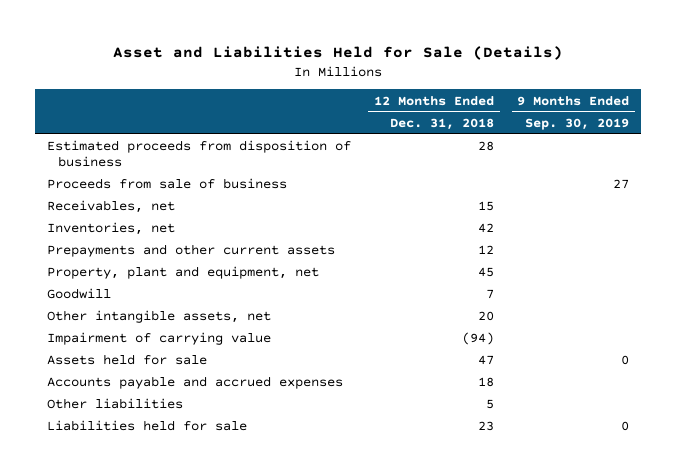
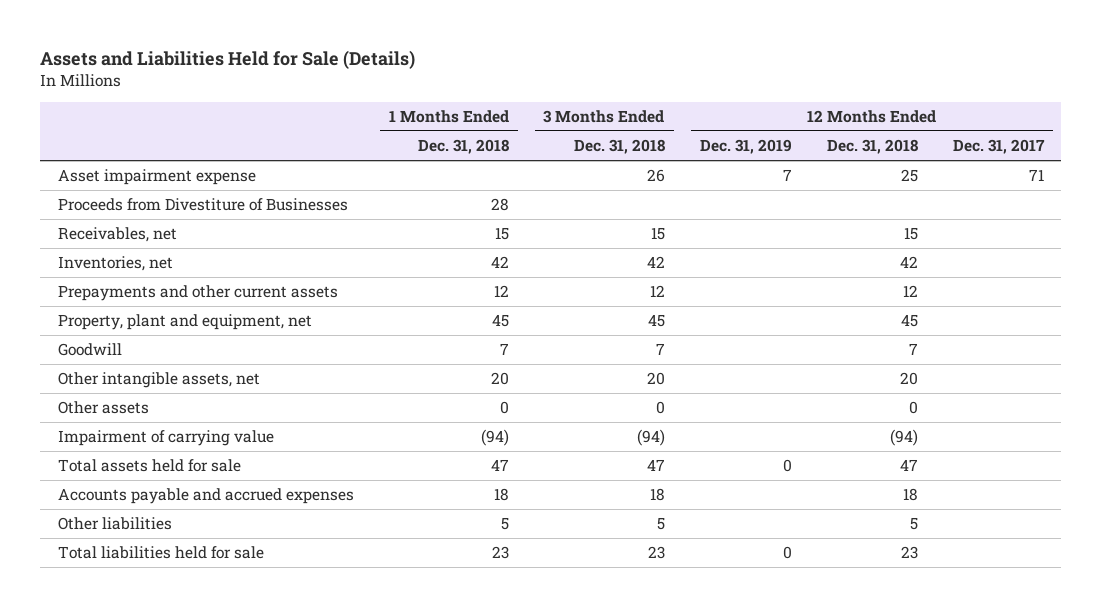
- Asset and Liabilities Held for Sale (Details)
+ Assets and Liabilities Held for Sale (Details)
- | 12 Months Ended Dec. 31, 2018 | 9 Months Ended Sep. 30, 2019
+ | 1 Months Ended Dec. 31, 2018 | 3 Months Ended Dec. 31, 2018 | 12 Months Ended Dec. 31, 2019 | 12 Months Ended Dec. 31, 2018 | 12 Months Ended Dec. 31, 2017
- Estimated proceeds from disposition of business | 28 |
- Proceeds from sale of business | | 27
+ Asset impairment expense | | 26 | 7 | 25 | 71
+ Proceeds from Divestiture of Businesses | 28 | | | |
+ Other assets | 0 | 0 | | 0 |
- Assets held for sale | 47 | 0
+ Total assets held for sale | 47 | 47 | 0 | 47 |
- Liabilities held for sale | 23 | 0
+ Total liabilities held for sale | 23 | 23 | 0 | 23 |

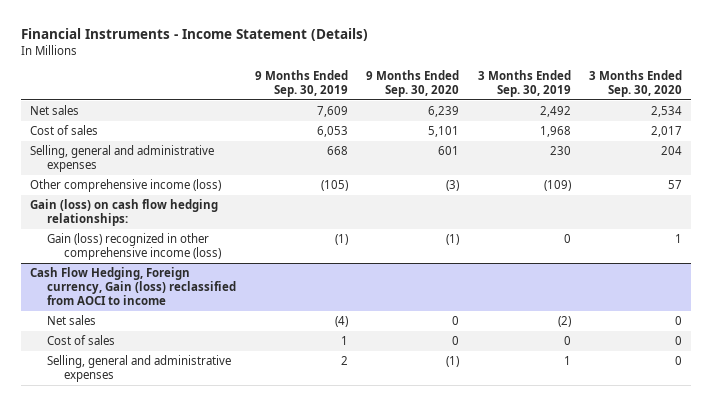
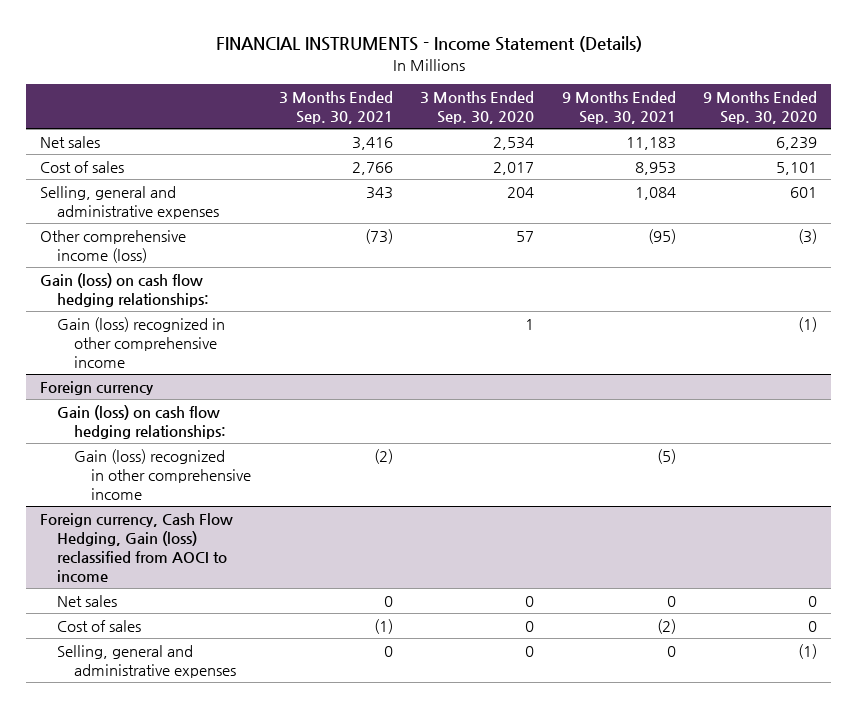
- Financial Instruments - Income Statement (Details)
+ FINANCIAL INSTRUMENTS - Income Statement (Details)
- | 9 Months Ended Sep. 30, 2019 | 9 Months Ended Sep. 30, 2020 | 3 Months Ended Sep. 30, 2019 | 3 Months Ended Sep. 30, 2020
+ | 3 Months Ended Sep. 30, 2021 | 3 Months Ended Sep. 30, 2020 | 9 Months Ended Sep. 30, 2021 | 9 Months Ended Sep. 30, 2020
- Gain (loss) recognized in other comprehensive income (loss) | (1) | (1) | 0 | 1
- Cash Flow Hedging, Foreign currency, Gain (loss) reclassified from AOCI to income
+ Gain (loss) recognized in other comprehensive income | | 1 | | (1)
+ Foreign currency
+ Gain (loss) on cash flow hedging relationships:
+ Gain (loss) recognized in other comprehensive income | (2) | | (5) |
+ Foreign currency, Cash Flow Hedging, Gain (loss) reclassified from AOCI to income

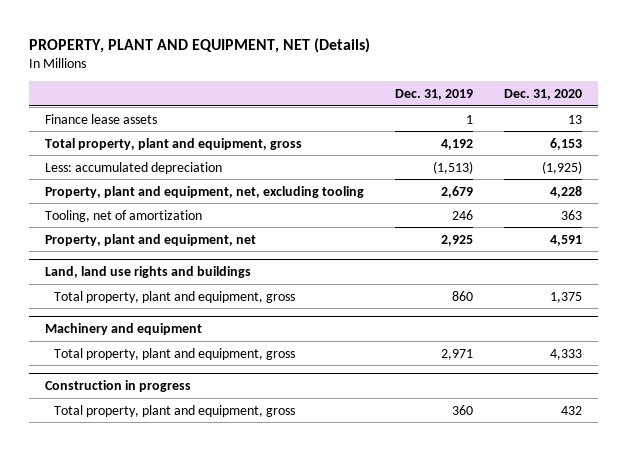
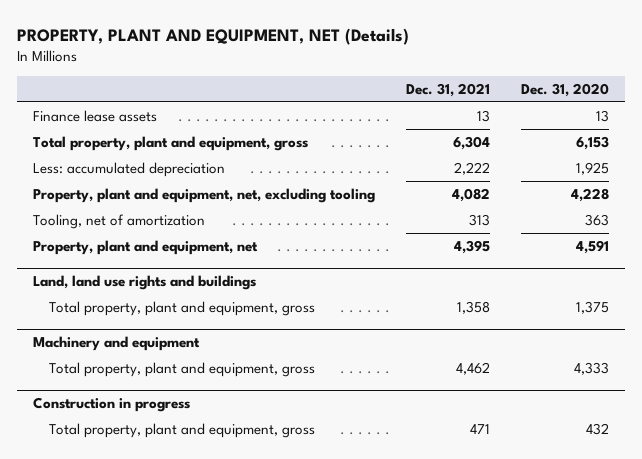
- | Dec. 31, 2019 | Dec. 31, 2020
+ | Dec. 31, 2021 | Dec. 31, 2020
- Less: accumulated depreciation | (1,513) | (1,925)
+ Less: accumulated depreciation | 2,222 | 1,925

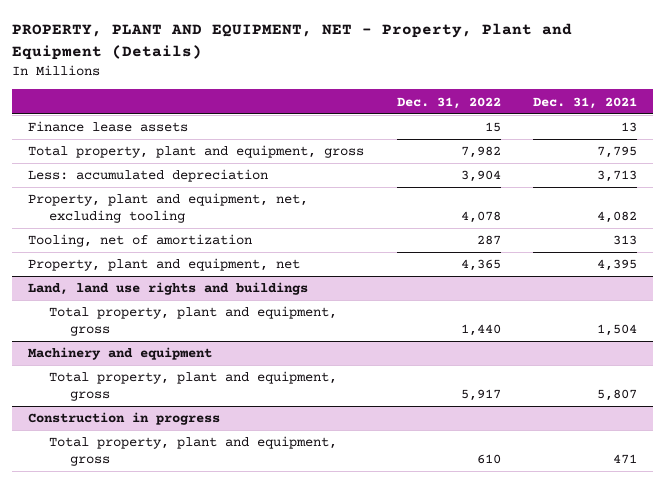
- PROPERTY, PLANT AND EQUIPMENT, NET (Details)
+ PROPERTY, PLANT AND EQUIPMENT, NET - Property, Plant and Equipment (Details)
- | Dec. 31, 2021 | Dec. 31, 2020
+ | Dec. 31, 2022 | Dec. 31, 2021
- Total property, plant and equipment, gross | 6,304 | 6,153
- Less: accumulated depreciation | 2,222 | 1,925
+ Total property, plant and equipment, gross | 7,982 | 7,795
+ Less: accumulated depreciation | 3,904 | 3,713
@ Land, land use rights and buildings
- Total property, plant and equipment, gross | 1,358 | 1,375
+ Total property, plant and equipment, gross | 1,440 | 1,504
@ Machinery and equipment
- Total property, plant and equipment, gross | 4,462 | 4,333
+ Total property, plant and equipment, gross | 5,917 | 5,807

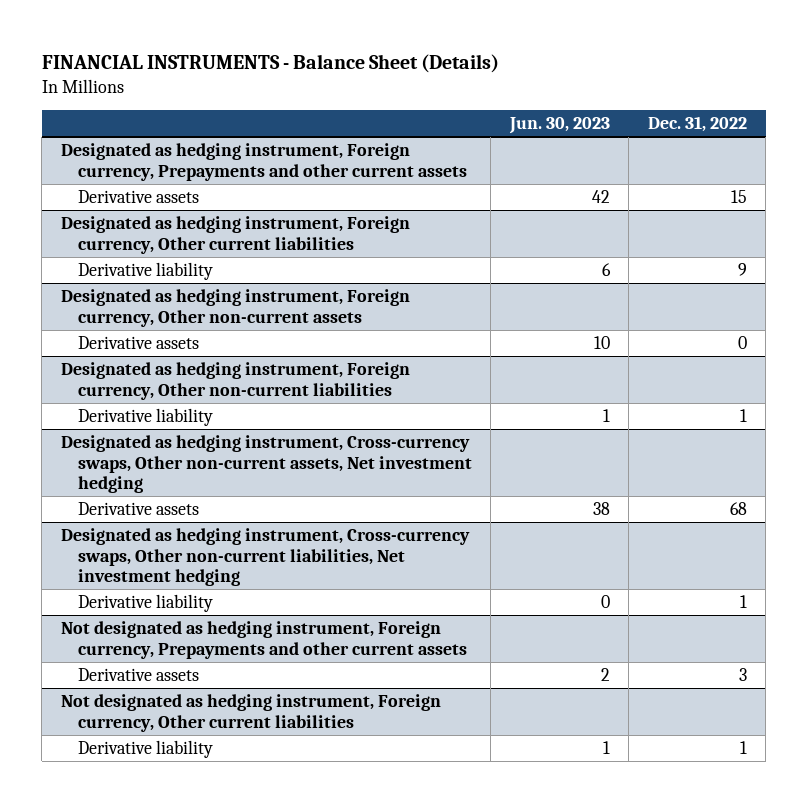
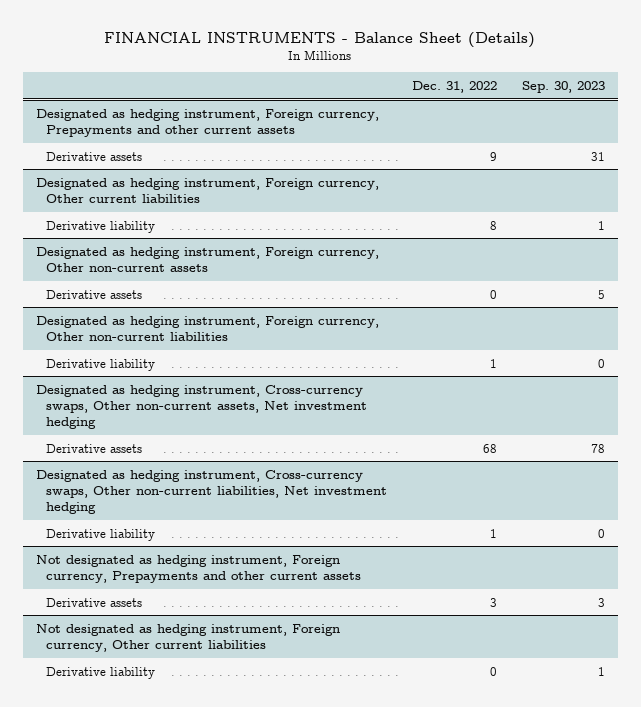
- | Jun. 30, 2023 | Dec. 31, 2022
+ | Dec. 31, 2022 | Sep. 30, 2023
@ Designated as hedging instrument, Foreign currency, Prepayments and other current assets
- Derivative assets | 42 | 15
+ Derivative assets | 9 | 31
@ Designated as hedging instrument, Foreign currency, Other current liabilities
- Derivative liability | 6 | 9
+ Derivative liability | 8 | 1
@ Not designated as hedging instrument, Foreign currency, Other current liabilities
- Derivative liability | 1 | 1
+ Derivative liability | 0 | 1

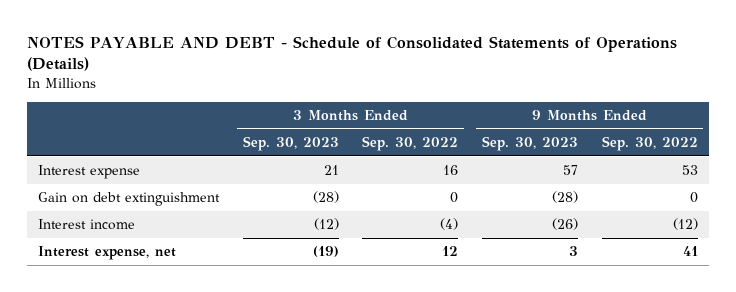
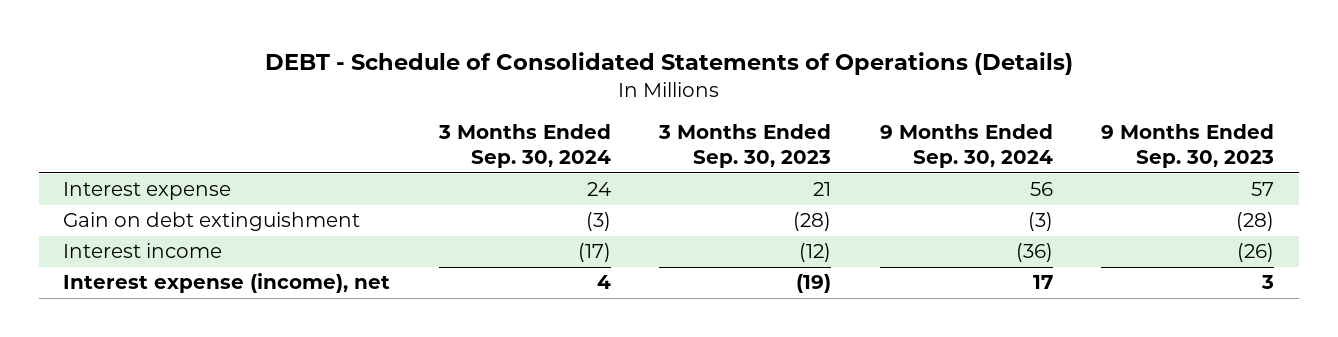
- NOTES PAYABLE AND DEBT - Schedule of Consolidated Statements of Operations (Details)
+ DEBT - Schedule of Consolidated Statements of Operations (Details)
- | 3 Months Ended Sep. 30, 2023 | 3 Months Ended Sep. 30, 2022 | 9 Months Ended Sep. 30, 2023 | 9 Months Ended Sep. 30, 2022
+ | 3 Months Ended Sep. 30, 2024 | 3 Months Ended Sep. 30, 2023 | 9 Months Ended Sep. 30, 2024 | 9 Months Ended Sep. 30, 2023
- Interest expense, net | (19) | 12 | 3 | 41
+ Interest expense (income), net | 4 | (19) | 17 | 3

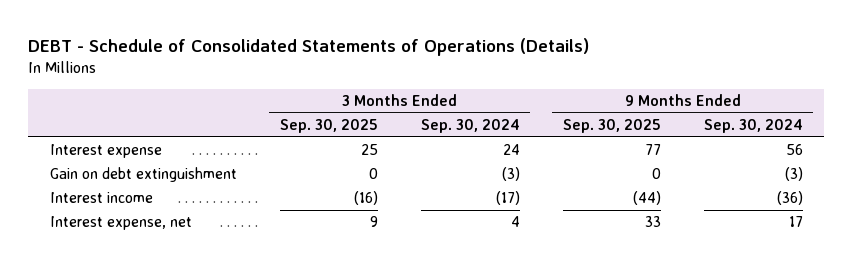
- | 3 Months Ended Sep. 30, 2024 | 3 Months Ended Sep. 30, 2023 | 9 Months Ended Sep. 30, 2024 | 9 Months Ended Sep. 30, 2023
+ | 3 Months Ended Sep. 30, 2025 | 3 Months Ended Sep. 30, 2024 | 9 Months Ended Sep. 30, 2025 | 9 Months Ended Sep. 30, 2024
- Interest expense (income), net | 4 | (19) | 17 | 3
+ Interest expense, net | 9 | 4 | 33 | 17

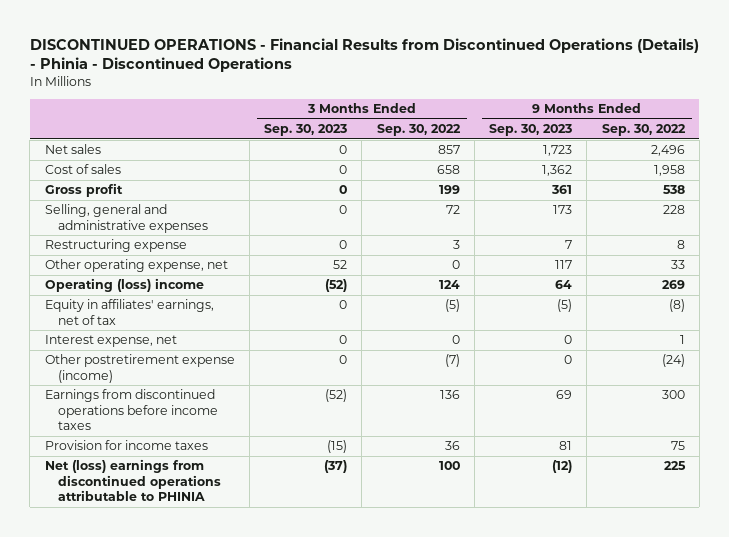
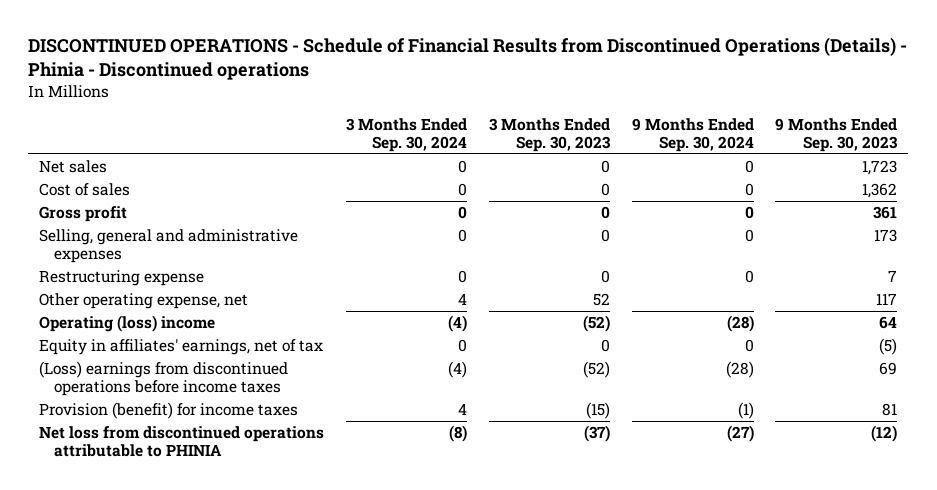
- DISCONTINUED OPERATIONS - Financial Results from Discontinued Operations (Details) - Phinia - Discontinued Operations
+ DISCONTINUED OPERATIONS - Schedule of Financial Results from Discontinued Operations (Details) - Phinia - Discontinued operations
- | 3 Months Ended Sep. 30, 2023 | 3 Months Ended Sep. 30, 2022 | 9 Months Ended Sep. 30, 2023 | 9 Months Ended Sep. 30, 2022
+ | 3 Months Ended Sep. 30, 2024 | 3 Months Ended Sep. 30, 2023 | 9 Months Ended Sep. 30, 2024 | 9 Months Ended Sep. 30, 2023
- Interest expense, net | 0 | 0 | 0 | 1
- Other postretirement expense (income) | 0 | (7) | 0 | (24)
- Earnings from discontinued operations before income taxes | (52) | 136 | 69 | 300
- Provision for income taxes | (15) | 36 | 81 | 75
- Net (loss) earnings from discontinued operations attributable to PHINIA | (37) | 100 | (12) | 225
+ (Loss) earnings from discontinued operations before income taxes | (4) | (52) | (28) | 69
+ Provision (benefit) for income taxes | 4 | (15) | (1) | 81
+ Net loss from discontinued operations attributable to PHINIA | (8) | (37) | (27) | (12)

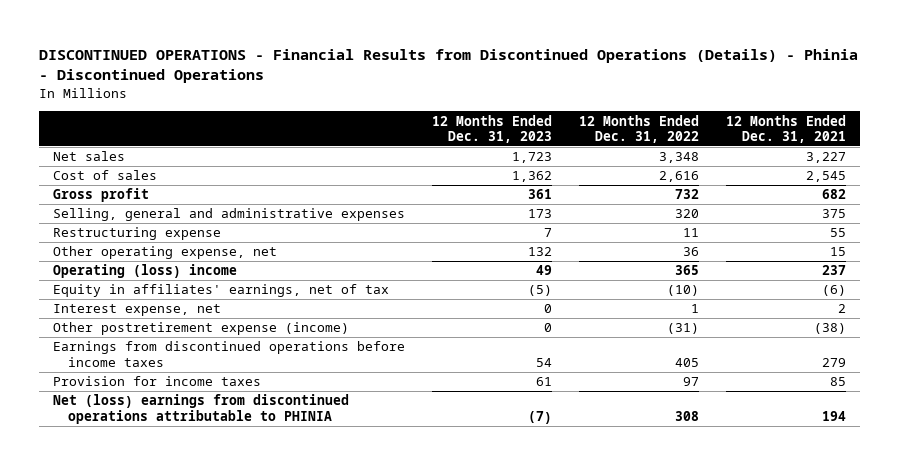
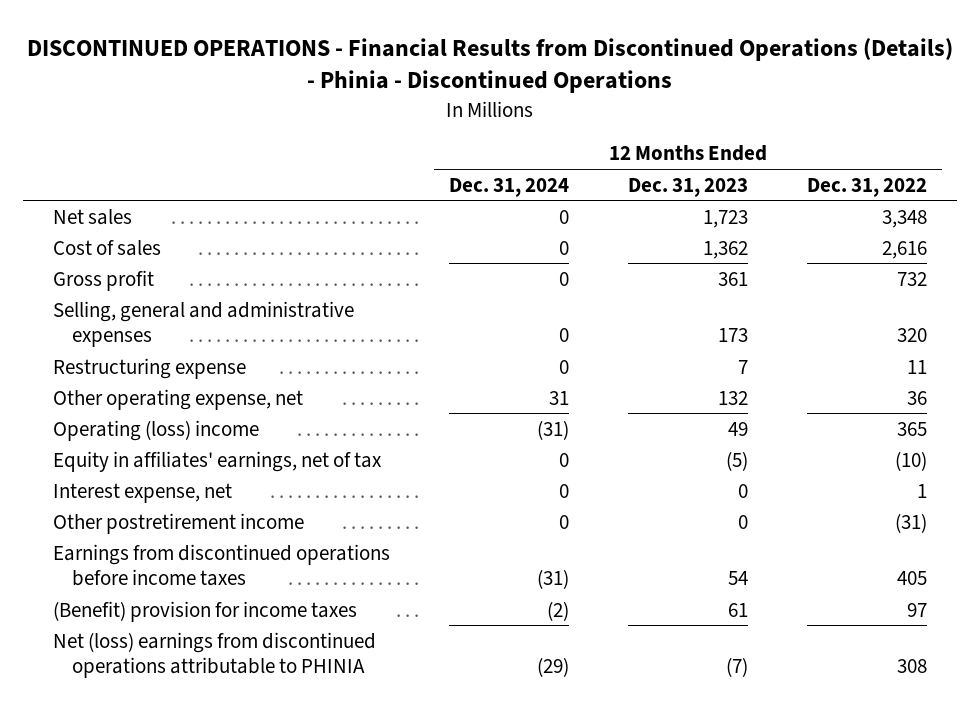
- | 12 Months Ended Dec. 31, 2023 | 12 Months Ended Dec. 31, 2022 | 12 Months Ended Dec. 31, 2021
+ | 12 Months Ended Dec. 31, 2024 | 12 Months Ended Dec. 31, 2023 | 12 Months Ended Dec. 31, 2022
- Other postretirement expense (income) | 0 | (31) | (38)
+ Other postretirement income | 0 | 0 | (31)
- Provision for income taxes | 61 | 97 | 85
+ (Benefit) provision for income taxes | (2) | 61 | 97

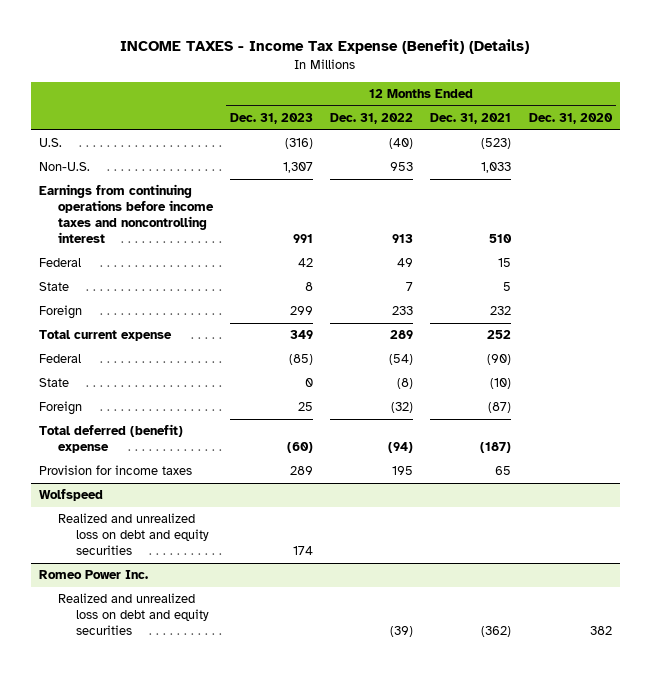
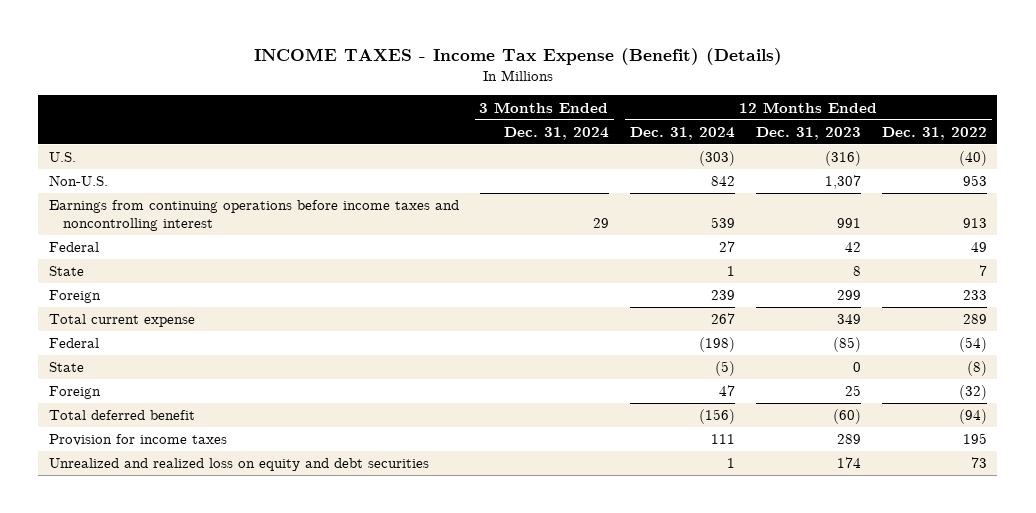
- | 12 Months Ended Dec. 31, 2023 | 12 Months Ended Dec. 31, 2022 | 12 Months Ended Dec. 31, 2021 | 12 Months Ended Dec. 31, 2020
+ | 3 Months Ended Dec. 31, 2024 | 12 Months Ended Dec. 31, 2024 | 12 Months Ended Dec. 31, 2023 | 12 Months Ended Dec. 31, 2022
- Total deferred (benefit) expense | (60) | (94) | (187) |
+ Total deferred benefit | | (156) | (60) | (94)
- Wolfspeed
- Realized and unrealized loss on debt and equity securities | 174 | | |
- Romeo Power Inc.
- Realized and unrealized loss on debt and equity securities | | (39) | (362) | 382
+ Unrealized and realized loss on equity and debt securities | | 1 | 174 | 73

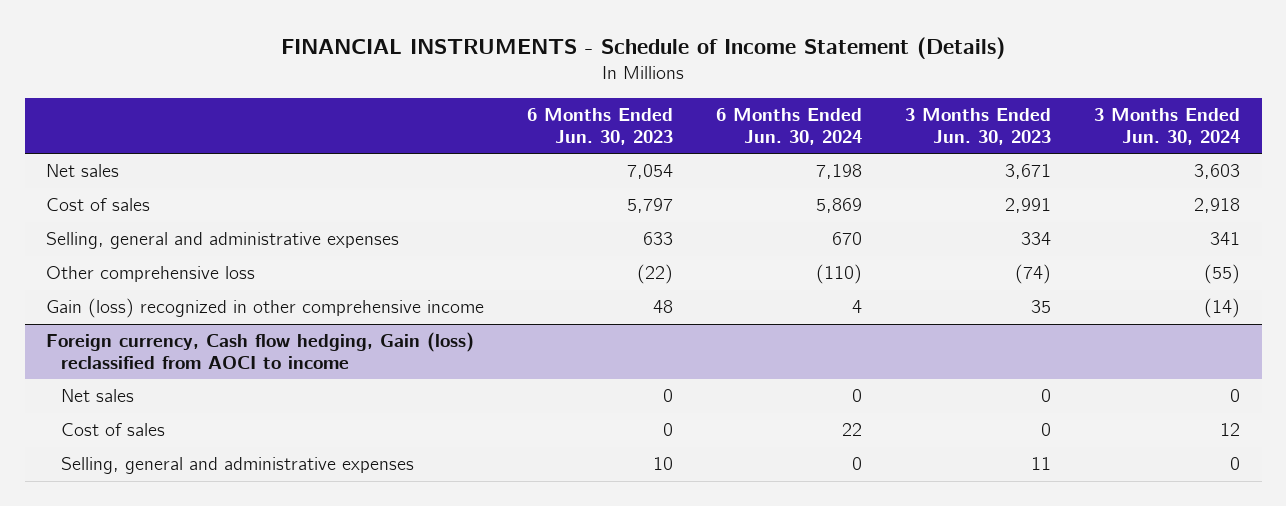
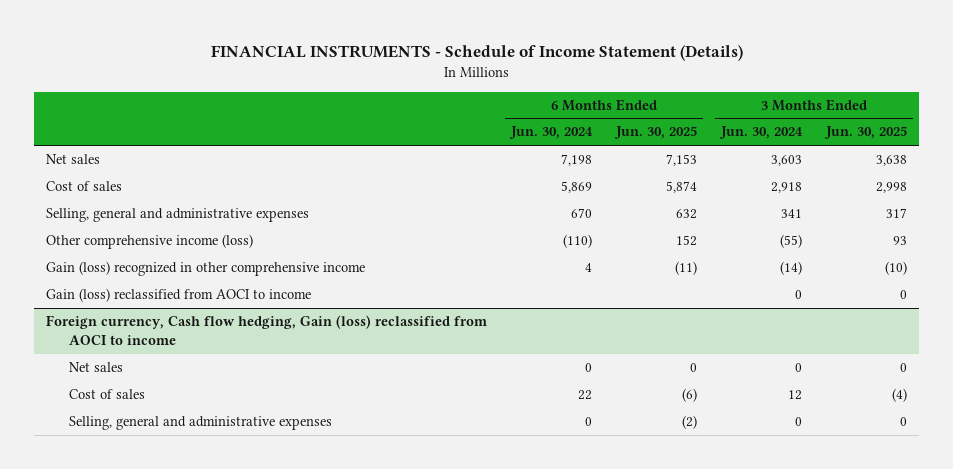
- | 6 Months Ended Jun. 30, 2023 | 6 Months Ended Jun. 30, 2024 | 3 Months Ended Jun. 30, 2023 | 3 Months Ended Jun. 30, 2024
+ | 6 Months Ended Jun. 30, 2024 | 6 Months Ended Jun. 30, 2025 | 3 Months Ended Jun. 30, 2024 | 3 Months Ended Jun. 30, 2025
- Other comprehensive loss | (22) | (110) | (74) | (55)
+ Other comprehensive income (loss) | (110) | 152 | (55) | 93
+ Gain (loss) reclassified from AOCI to income | | | 0 | 0

